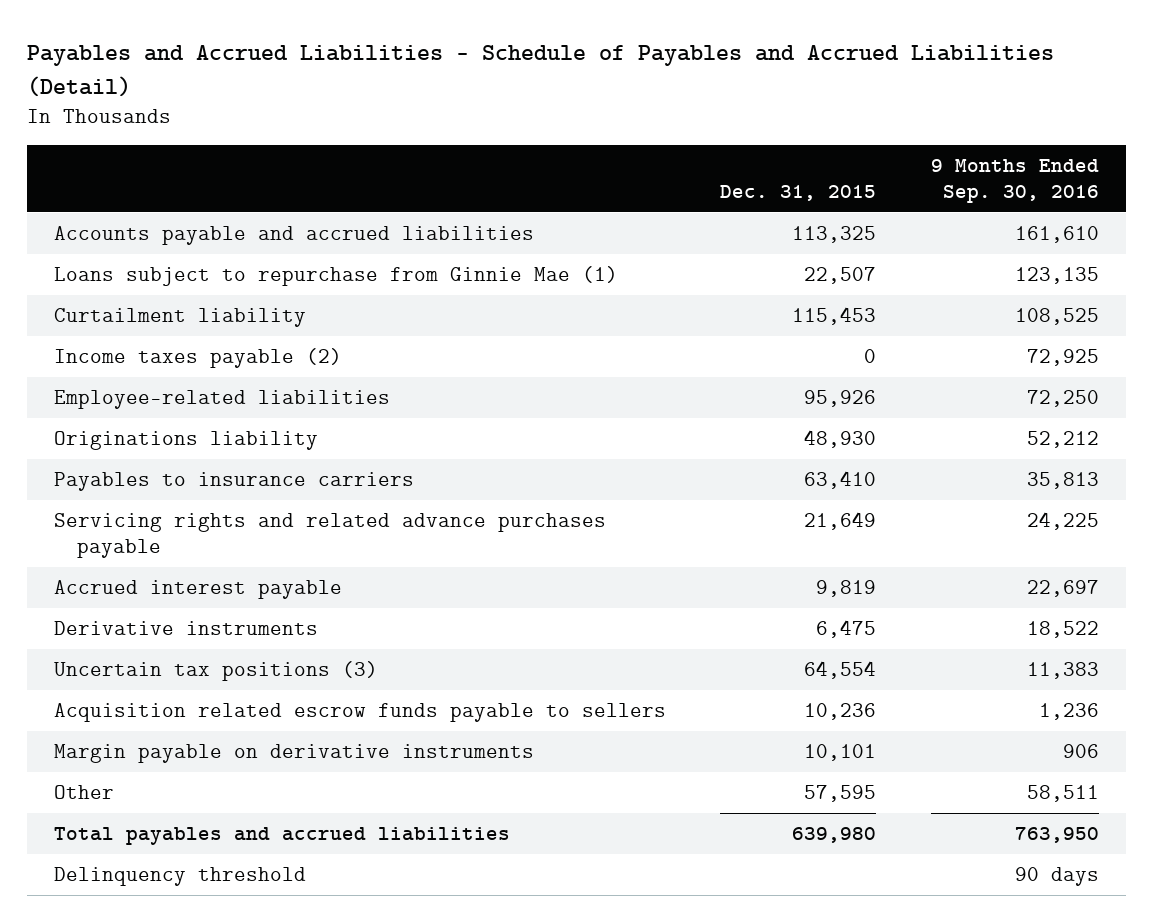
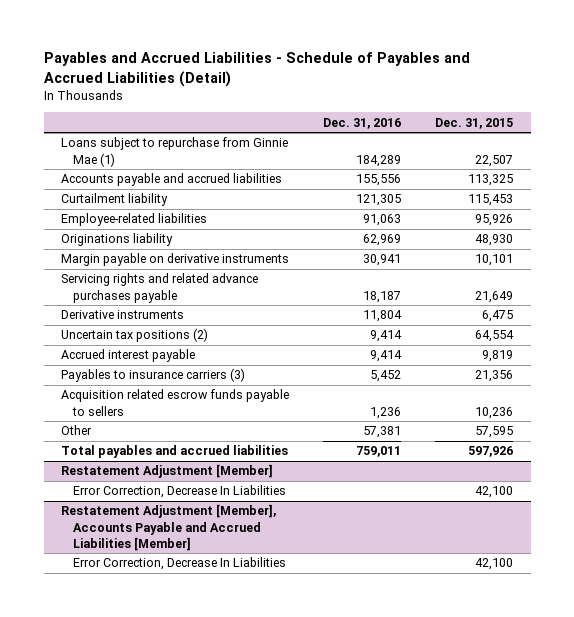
- | Dec. 31, 2015 | 9 Months Ended Sep. 30, 2016
+ | Dec. 31, 2016 | Dec. 31, 2015
moved down: Accounts payable and accrued liabilities | 155,556 | 113,325
- Income taxes payable (2) | 0 | 72,925
- Payables to insurance carriers | 63,410 | 35,813
moved up: Margin payable on derivative instruments | 30,941 | 10,101
- Uncertain tax positions (3) | 64,554 | 11,383
+ Uncertain tax positions (2) | 9,414 | 64,554
moved down: Accrued interest payable | 9,414 | 9,819
+ Payables to insurance carriers (3) | 5,452 | 21,356
- Total payables and accrued liabilities | 639,980 | 763,950
- Delinquency threshold | | 90 days
+ Total payables and accrued liabilities | 759,011 | 597,926
+ Restatement Adjustment [Member]
+ Error Correction, Decrease In Liabilities | | 42,100
+ Restatement Adjustment [Member], Accounts Payable and Accrued Liabilities [Member]
+ Error Correction, Decrease In Liabilities | | 42,100

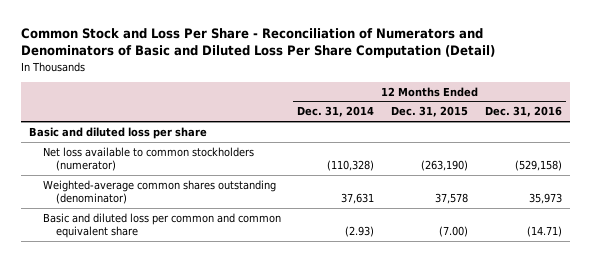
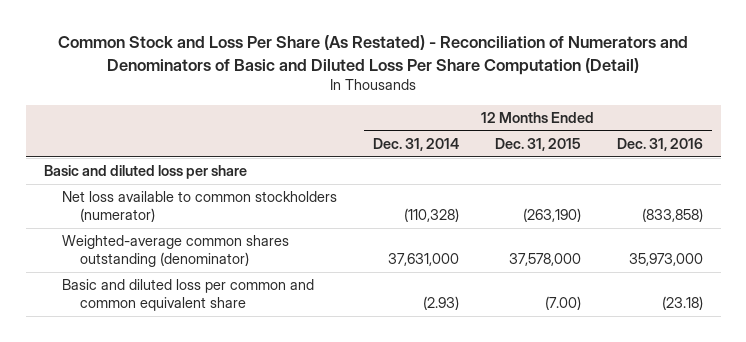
- Common Stock and Loss Per Share - Reconciliation of Numerators and Denominators of Basic and Diluted Loss Per Share Computation (Detail)
+ Common Stock and Loss Per Share (As Restated) - Reconciliation of Numerators and Denominators of Basic and Diluted Loss Per Share Computation (Detail)
- Net loss available to common stockholders (numerator) | (110,328) | (263,190) | (529,158)
- Weighted-average common shares outstanding (denominator) | 37,631 | 37,578 | 35,973
- Basic and diluted loss per common and common equivalent share | (2.93) | (7.00) | (14.71)
+ Net loss available to common stockholders (numerator) | (110,328) | (263,190) | (833,858)
+ Weighted-average common shares outstanding (denominator) | 37,631,000 | 37,578,000 | 35,973,000
+ Basic and diluted loss per common and common equivalent share | (2.93) | (7.00) | (23.18)

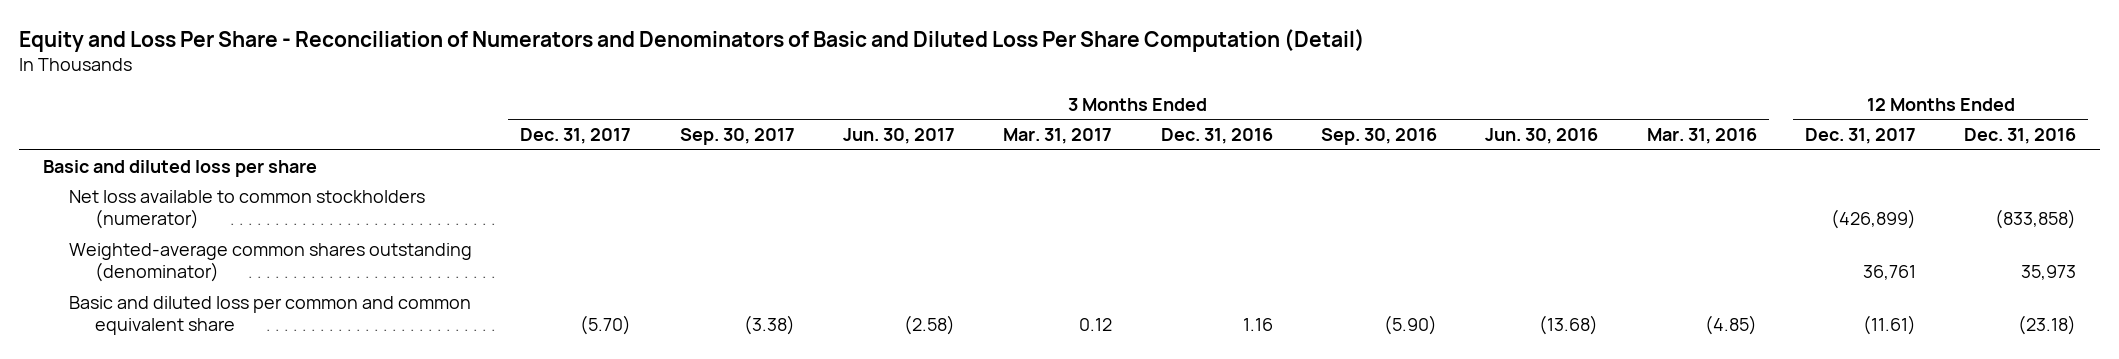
- Common Stock and Loss Per Share (As Restated) - Reconciliation of Numerators and Denominators of Basic and Diluted Loss Per Share Computation (Detail)
+ Equity and Loss Per Share - Reconciliation of Numerators and Denominators of Basic and Diluted Loss Per Share Computation (Detail)
- | 12 Months Ended Dec. 31, 2014 | 12 Months Ended Dec. 31, 2015 | 12 Months Ended Dec. 31, 2016
+ | 3 Months Ended Dec. 31, 2017 | 3 Months Ended Sep. 30, 2017 | 3 Months Ended Jun. 30, 2017 | 3 Months Ended Mar. 31, 2017 | 3 Months Ended Dec. 31, 2016 | 3 Months Ended Sep. 30, 2016 | 3 Months Ended Jun. 30, 2016 | 3 Months Ended Mar. 31, 2016 | 12 Months Ended Dec. 31, 2017 | 12 Months Ended Dec. 31, 2016
- Weighted-average common shares outstanding (denominator) | 37,631,000 | 37,578,000 | 35,973,000
+ Weighted-average common shares outstanding (denominator) | | | | | | | | | 36,761 | 35,973

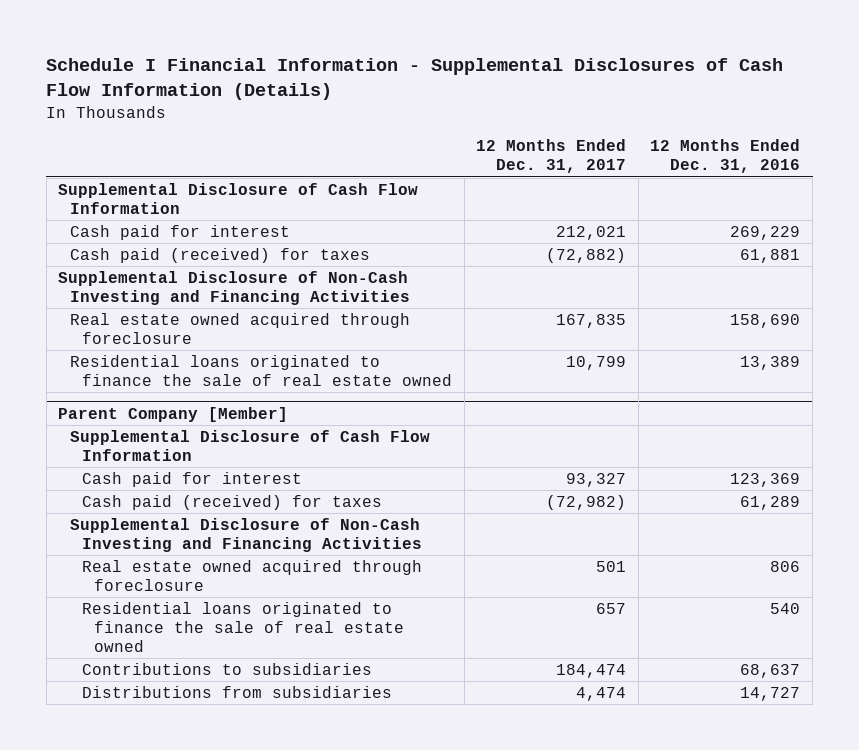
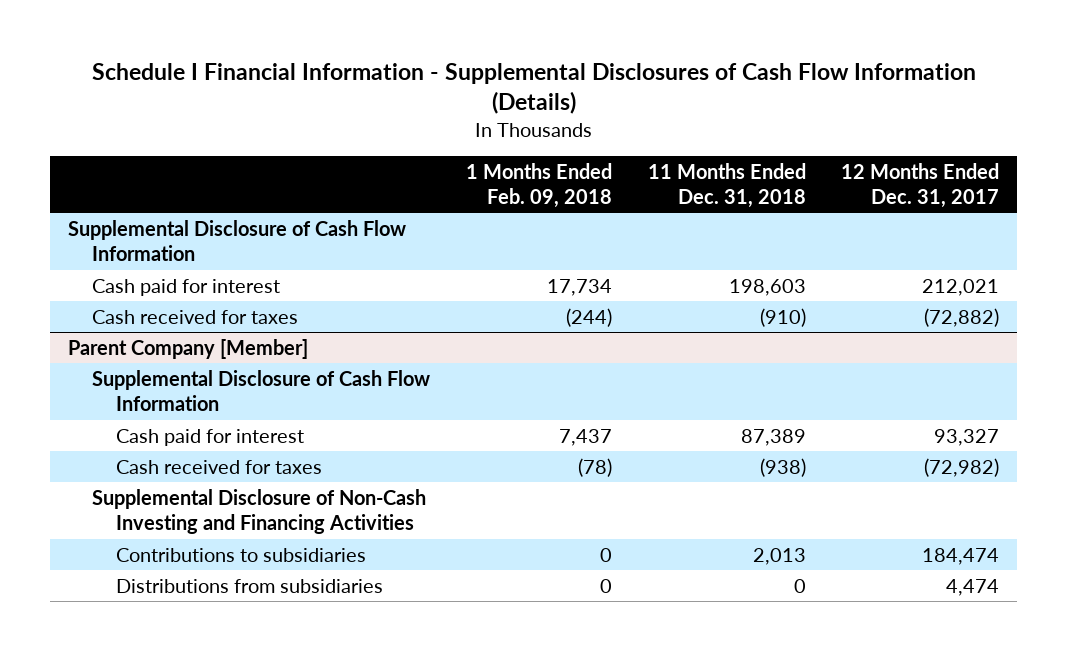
- | 12 Months Ended Dec. 31, 2017 | 12 Months Ended Dec. 31, 2016
+ | 1 Months Ended Feb. 09, 2018 | 11 Months Ended Dec. 31, 2018 | 12 Months Ended Dec. 31, 2017
- Cash paid (received) for taxes | (72,882) | 61,881
- Supplemental Disclosure of Non-Cash Investing and Financing Activities
- Real estate owned acquired through foreclosure | 167,835 | 158,690
- Residential loans originated to finance the sale of real estate owned | 10,799 | 13,389
+ Cash received for taxes | (244) | (910) | (72,882)
@ Parent Company [Member]
- Cash paid (received) for taxes | (72,982) | 61,289
+ Cash received for taxes | (78) | (938) | (72,982)
- Real estate owned acquired through foreclosure | 501 | 806
- Residential loans originated to finance the sale of real estate owned | 657 | 540

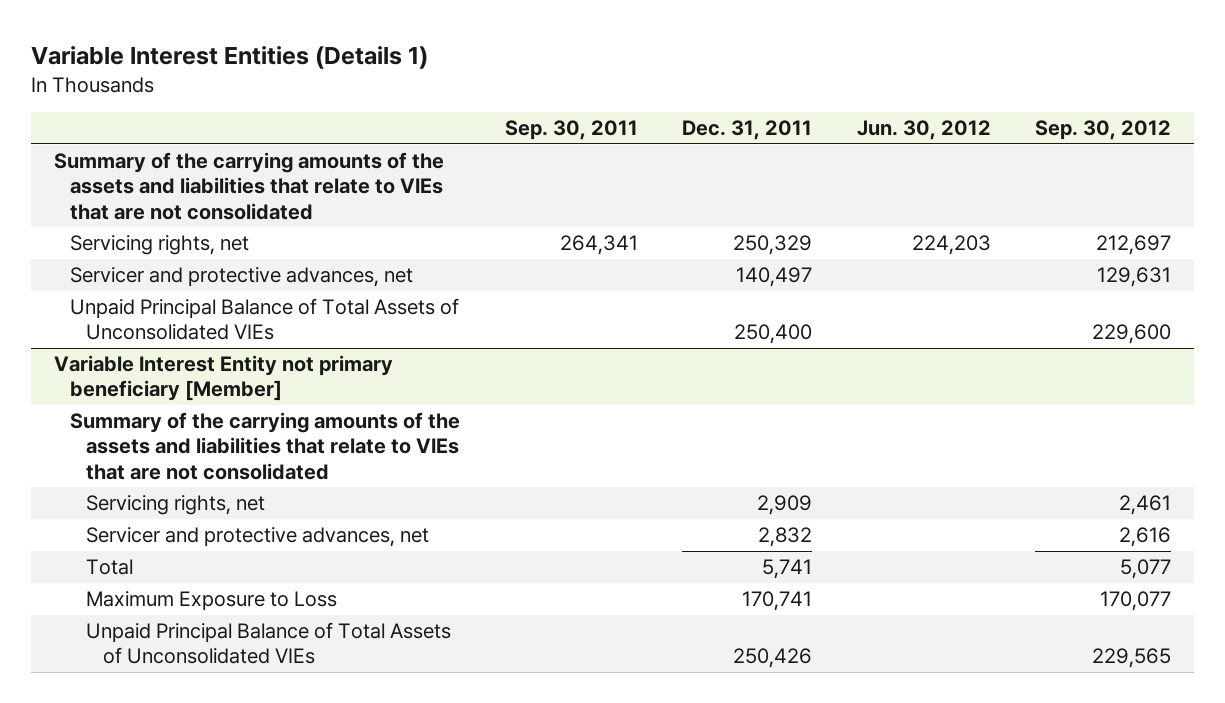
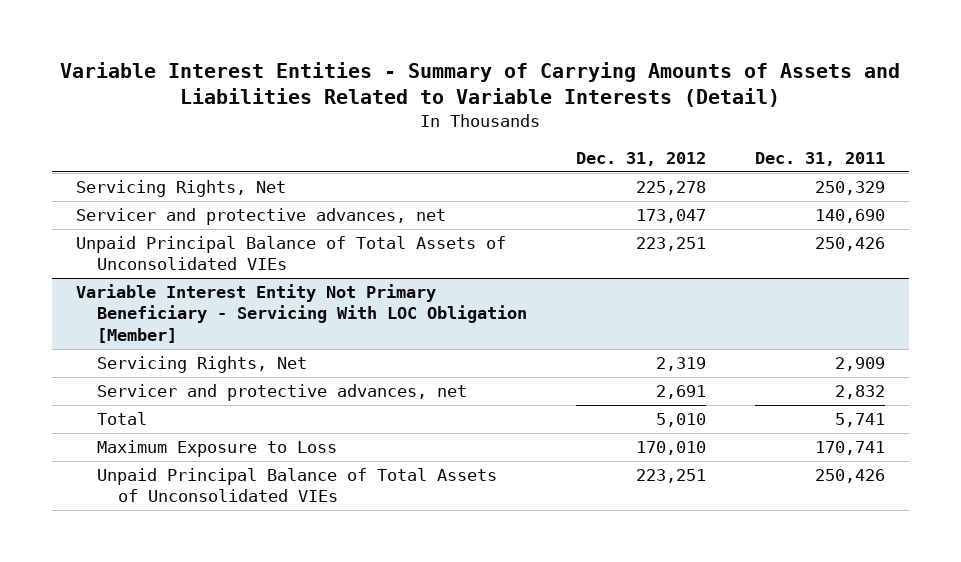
- Variable Interest Entities (Details 1)
+ Variable Interest Entities - Summary of Carrying Amounts of Assets and Liabilities Related to Variable Interests (Detail)
- | Sep. 30, 2011 | Dec. 31, 2011 | Jun. 30, 2012 | Sep. 30, 2012
+ | Dec. 31, 2012 | Dec. 31, 2011
- Summary of the carrying amounts of the assets and liabilities that relate to VIEs that are not consolidated
- Servicing rights, net | 264,341 | 250,329 | 224,203 | 212,697
- Servicer and protective advances, net | | 140,497 | | 129,631
- Unpaid Principal Balance of Total Assets of Unconsolidated VIEs | | 250,400 | | 229,600
- Variable Interest Entity not primary beneficiary [Member]
- Summary of the carrying amounts of the assets and liabilities that relate to VIEs that are not consolidated
- Servicing rights, net | | 2,909 | | 2,461
+ Servicing Rights, Net | 225,278 | 250,329
+ Servicer and protective advances, net | 173,047 | 140,690
+ Unpaid Principal Balance of Total Assets of Unconsolidated VIEs | 223,251 | 250,426
+ Variable Interest Entity Not Primary Beneficiary - Servicing With LOC Obligation [Member]
+ Servicing Rights, Net | 2,319 | 2,909

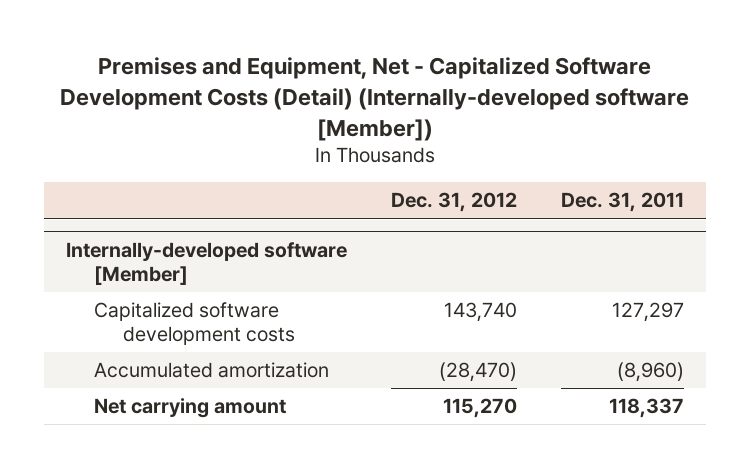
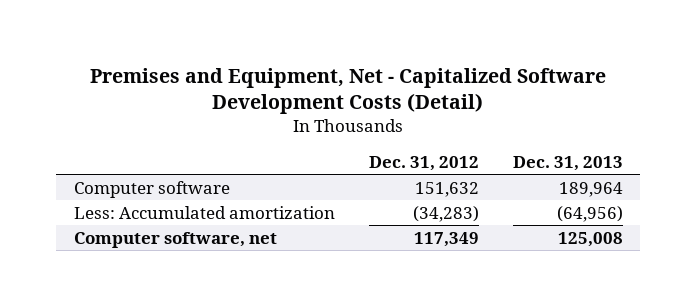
- Premises and Equipment, Net - Capitalized Software Development Costs (Detail) (Internally-developed software [Member])
+ Premises and Equipment, Net - Capitalized Software Development Costs (Detail)
- | Dec. 31, 2012 | Dec. 31, 2011
+ | Dec. 31, 2012 | Dec. 31, 2013
- Internally-developed software [Member]
- Capitalized software development costs | 143,740 | 127,297
- Accumulated amortization | (28,470) | (8,960)
- Net carrying amount | 115,270 | 118,337
+ Computer software | 151,632 | 189,964
+ Less: Accumulated amortization | (34,283) | (64,956)
+ Computer software, net | 117,349 | 125,008

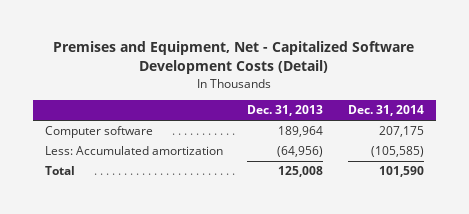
- | Dec. 31, 2012 | Dec. 31, 2013
+ | Dec. 31, 2013 | Dec. 31, 2014
- Computer software, net | 117,349 | 125,008
+ Total | 125,008 | 101,590

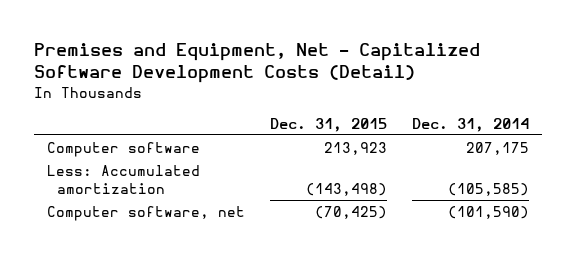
- | Dec. 31, 2013 | Dec. 31, 2014
+ | Dec. 31, 2015 | Dec. 31, 2014
- Total | 125,008 | 101,590
+ Computer software, net | (70,425) | (101,590)

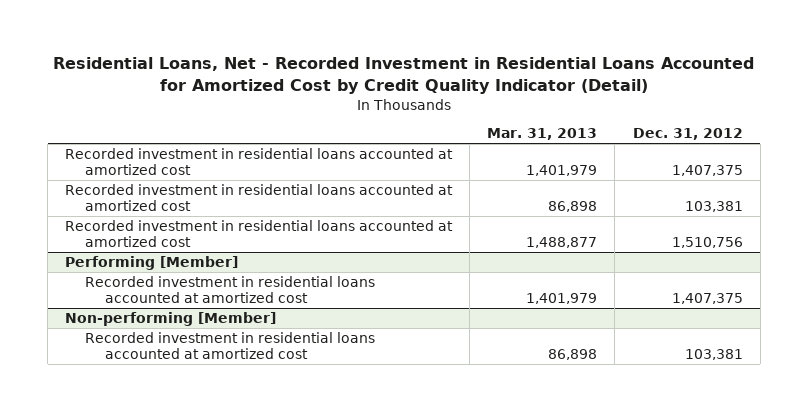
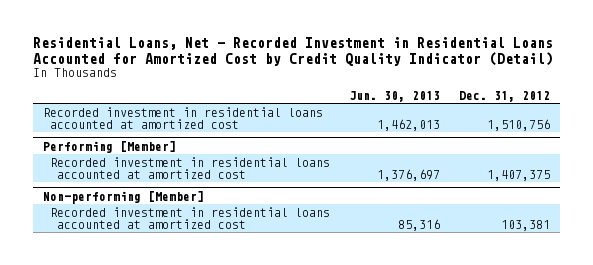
- | Mar. 31, 2013 | Dec. 31, 2012
+ | Jun. 30, 2013 | Dec. 31, 2012
- Recorded investment in residential loans accounted at amortized cost | 1,401,979 | 1,407,375
- Recorded investment in residential loans accounted at amortized cost | 86,898 | 103,381

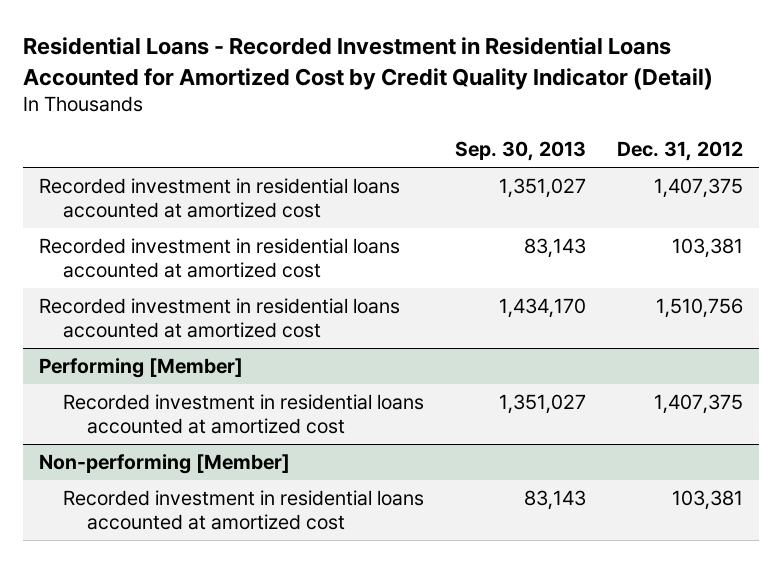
- Residential Loans, Net - Recorded Investment in Residential Loans Accounted for Amortized Cost by Credit Quality Indicator (Detail)
+ Residential Loans - Recorded Investment in Residential Loans Accounted for Amortized Cost by Credit Quality Indicator (Detail)
- | Jun. 30, 2013 | Dec. 31, 2012
+ | Sep. 30, 2013 | Dec. 31, 2012
+ Recorded investment in residential loans accounted at amortized cost | 1,351,027 | 1,407,375
+ Recorded investment in residential loans accounted at amortized cost | 83,143 | 103,381

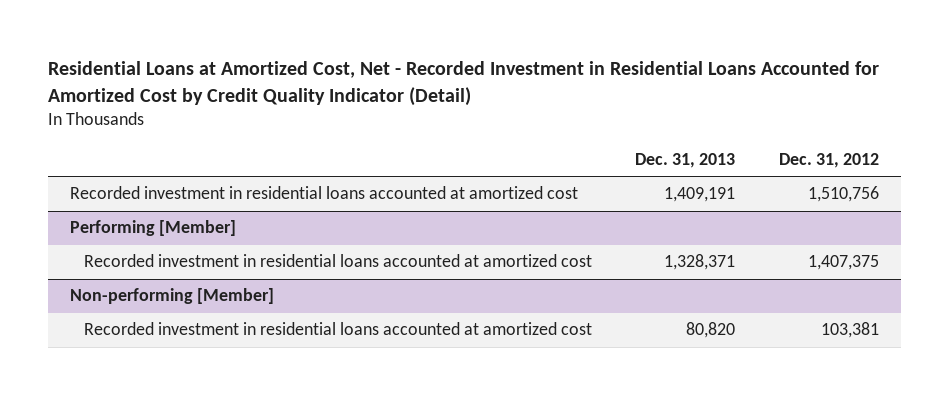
- Residential Loans - Recorded Investment in Residential Loans Accounted for Amortized Cost by Credit Quality Indicator (Detail)
+ Residential Loans at Amortized Cost, Net - Recorded Investment in Residential Loans Accounted for Amortized Cost by Credit Quality Indicator (Detail)
- | Sep. 30, 2013 | Dec. 31, 2012
+ | Dec. 31, 2013 | Dec. 31, 2012
- Recorded investment in residential loans accounted at amortized cost | 1,351,027 | 1,407,375
- Recorded investment in residential loans accounted at amortized cost | 83,143 | 103,381

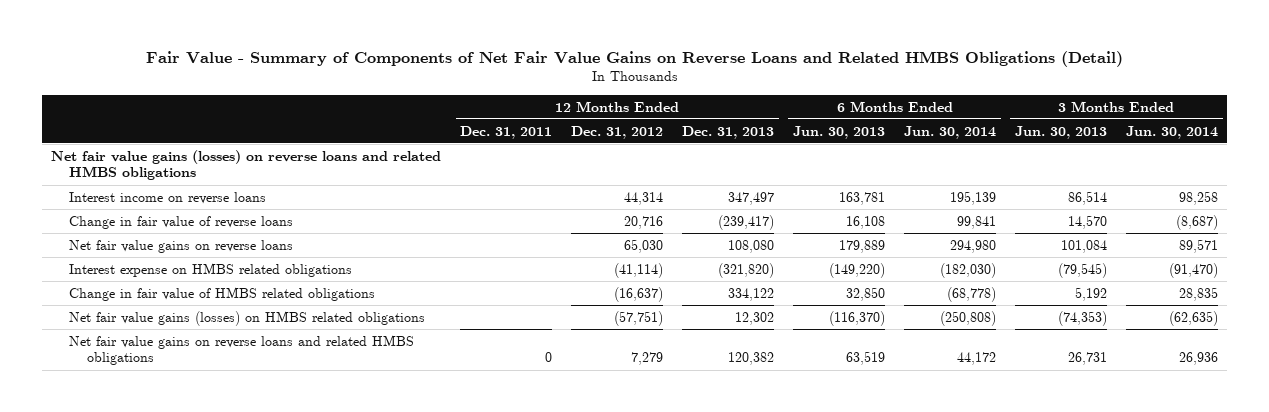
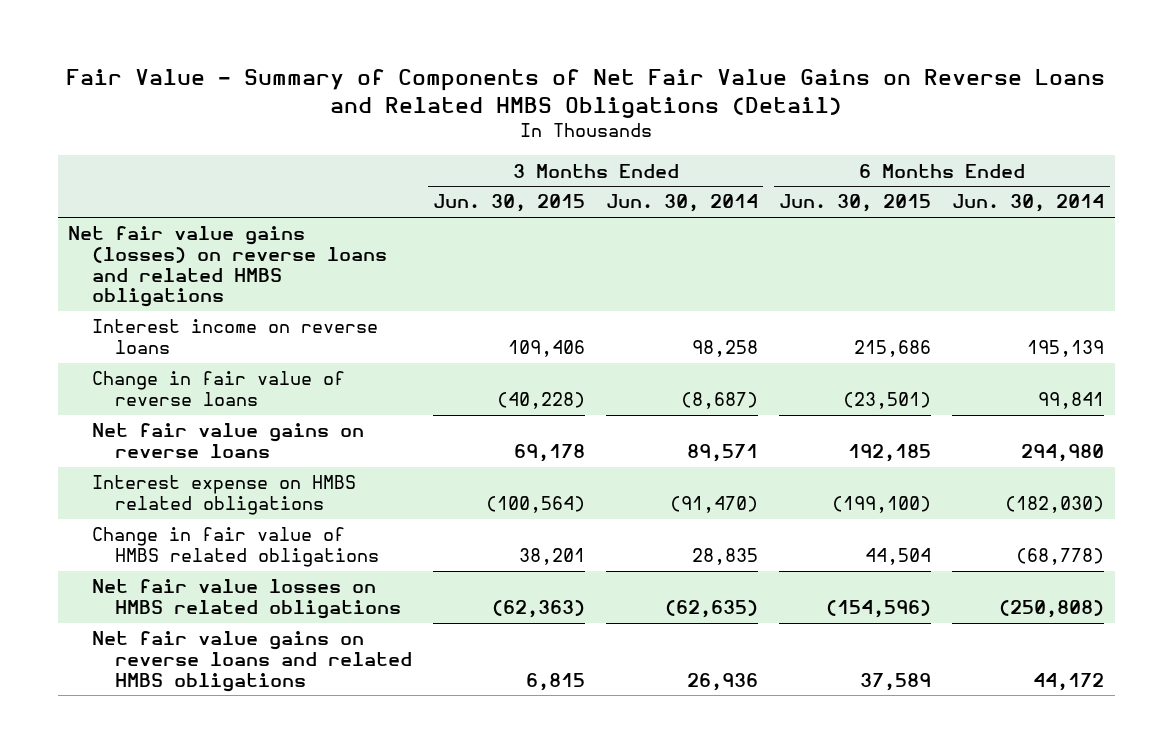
- | 12 Months Ended Dec. 31, 2011 | 12 Months Ended Dec. 31, 2012 | 12 Months Ended Dec. 31, 2013 | 6 Months Ended Jun. 30, 2013 | 6 Months Ended Jun. 30, 2014 | 3 Months Ended Jun. 30, 2013 | 3 Months Ended Jun. 30, 2014
+ | 3 Months Ended Jun. 30, 2015 | 3 Months Ended Jun. 30, 2014 | 6 Months Ended Jun. 30, 2015 | 6 Months Ended Jun. 30, 2014
- Net fair value gains (losses) on HMBS related obligations | | (57,751) | 12,302 | (116,370) | (250,808) | (74,353) | (62,635)
+ Net fair value losses on HMBS related obligations | (62,363) | (62,635) | (154,596) | (250,808)

